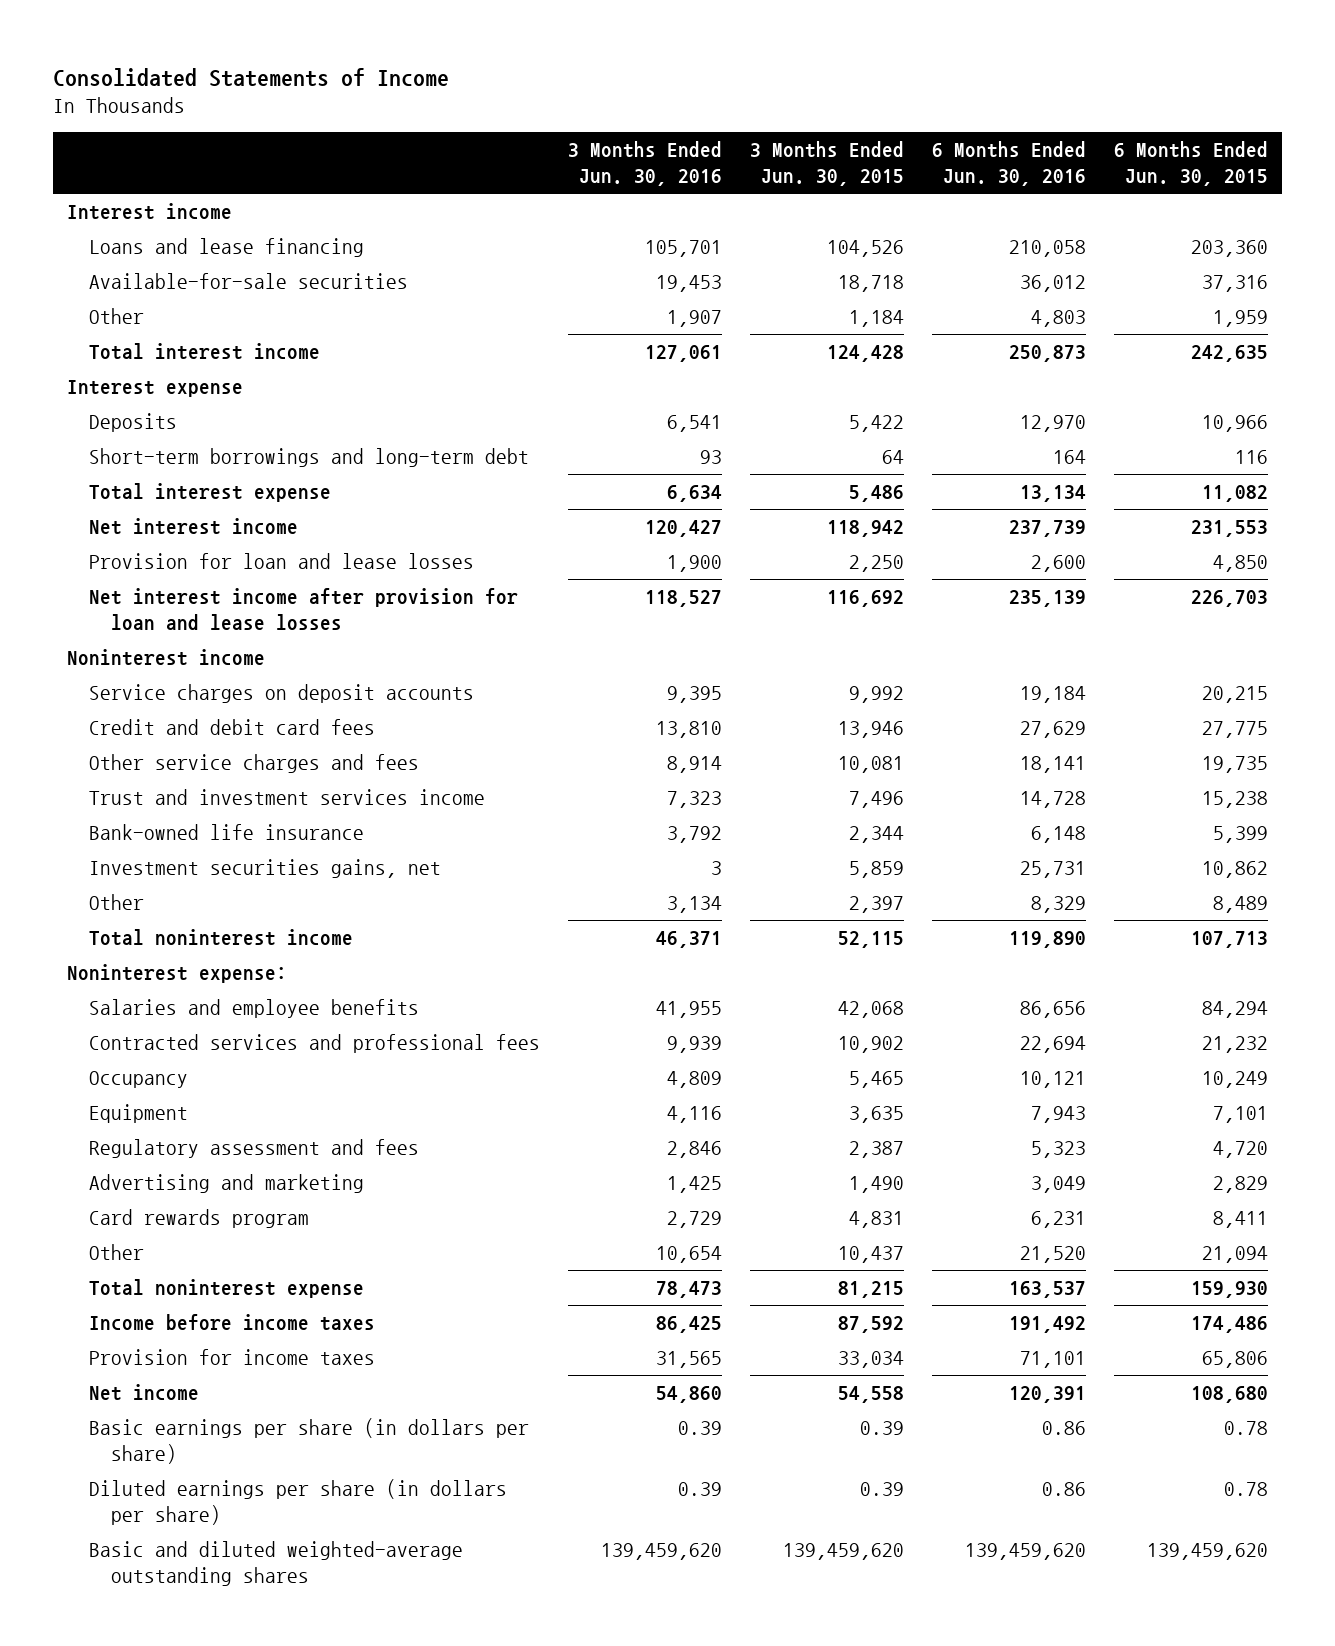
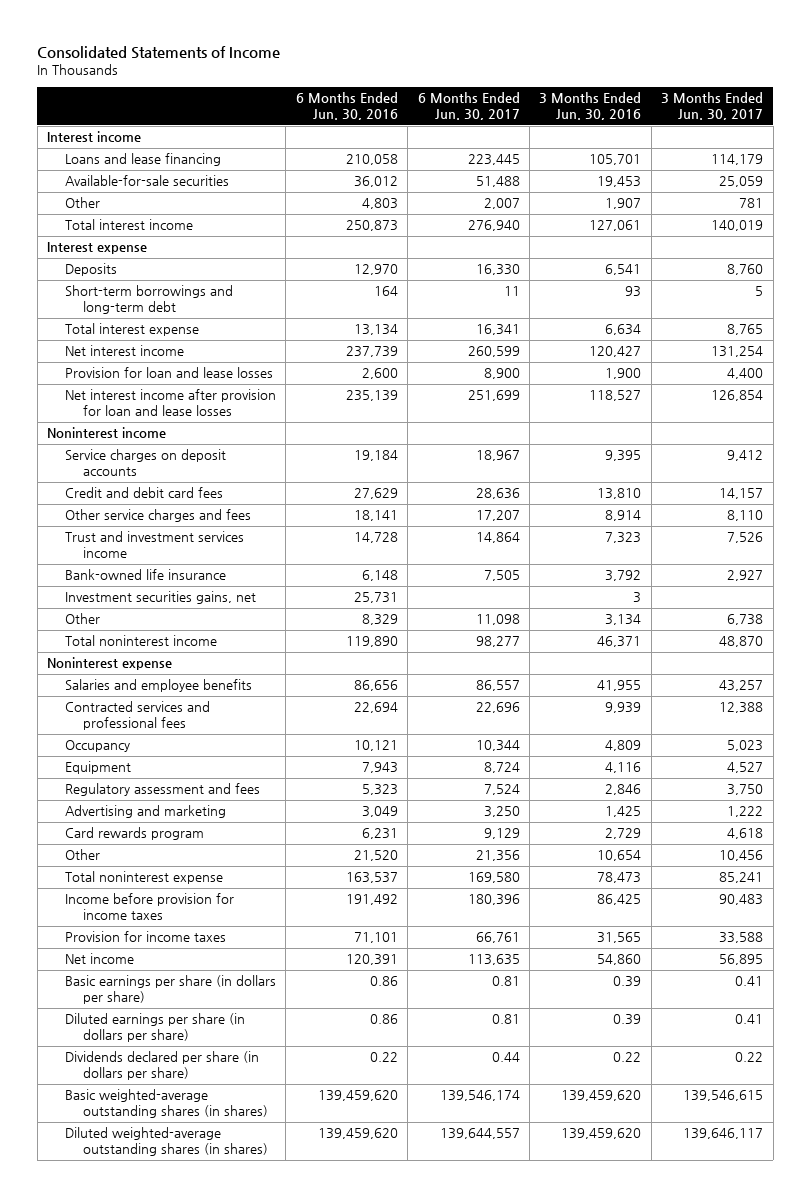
- | 3 Months Ended Jun. 30, 2016 | 3 Months Ended Jun. 30, 2015 | 6 Months Ended Jun. 30, 2016 | 6 Months Ended Jun. 30, 2015
+ | 6 Months Ended Jun. 30, 2016 | 6 Months Ended Jun. 30, 2017 | 3 Months Ended Jun. 30, 2016 | 3 Months Ended Jun. 30, 2017
- Noninterest expense:
+ Noninterest expense
- Income before income taxes | 86,425 | 87,592 | 191,492 | 174,486
+ Income before provision for income taxes | 191,492 | 180,396 | 86,425 | 90,483
- Basic and diluted weighted-average outstanding shares | 139,459,620 | 139,459,620 | 139,459,620 | 139,459,620
+ Dividends declared per share (in dollars per share) | 0.22 | 0.44 | 0.22 | 0.22
+ Basic weighted-average outstanding shares (in shares) | 139,459,620 | 139,546,174 | 139,459,620 | 139,546,615
+ Diluted weighted-average outstanding shares (in shares) | 139,459,620 | 139,644,557 | 139,459,620 | 139,646,117

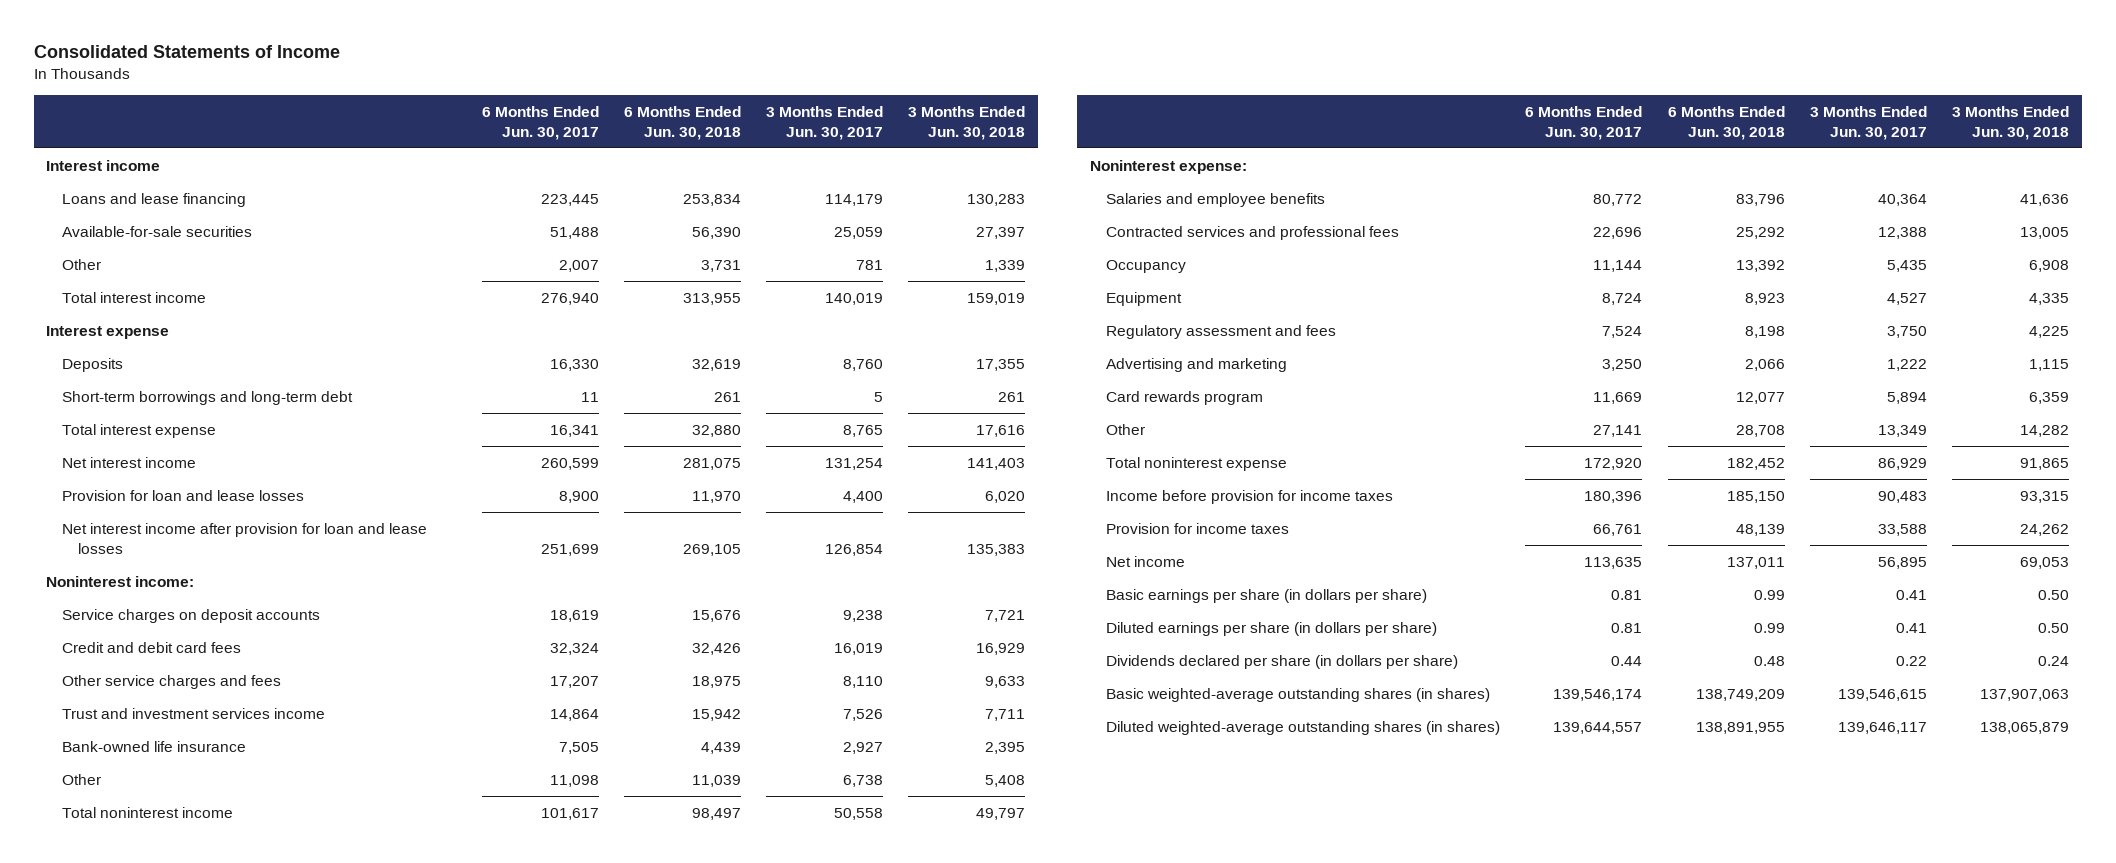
- | 6 Months Ended Jun. 30, 2016 | 6 Months Ended Jun. 30, 2017 | 3 Months Ended Jun. 30, 2016 | 3 Months Ended Jun. 30, 2017
+ | 6 Months Ended Jun. 30, 2017 | 6 Months Ended Jun. 30, 2018 | 3 Months Ended Jun. 30, 2017 | 3 Months Ended Jun. 30, 2018
- Noninterest income
- Service charges on deposit accounts | 19,184 | 18,967 | 9,395 | 9,412
- Credit and debit card fees | 27,629 | 28,636 | 13,810 | 14,157
+ Noninterest income:
+ Service charges on deposit accounts | 18,619 | 15,676 | 9,238 | 7,721
+ Credit and debit card fees | 32,324 | 32,426 | 16,019 | 16,929
- Investment securities gains, net | 25,731 | | 3 |
- Total noninterest income | 119,890 | 98,277 | 46,371 | 48,870
- Noninterest expense
- Salaries and employee benefits | 86,656 | 86,557 | 41,955 | 43,257
+ Total noninterest income | 101,617 | 98,497 | 50,558 | 49,797
+ Noninterest expense:
+ Salaries and employee benefits | 80,772 | 83,796 | 40,364 | 41,636
- Occupancy | 10,121 | 10,344 | 4,809 | 5,023
+ Occupancy | 11,144 | 13,392 | 5,435 | 6,908
- Card rewards program | 6,231 | 9,129 | 2,729 | 4,618
- Other | 21,520 | 21,356 | 10,654 | 10,456
- Total noninterest expense | 163,537 | 169,580 | 78,473 | 85,241
+ Card rewards program | 11,669 | 12,077 | 5,894 | 6,359
+ Other | 27,141 | 28,708 | 13,349 | 14,282
+ Total noninterest expense | 172,920 | 182,452 | 86,929 | 91,865

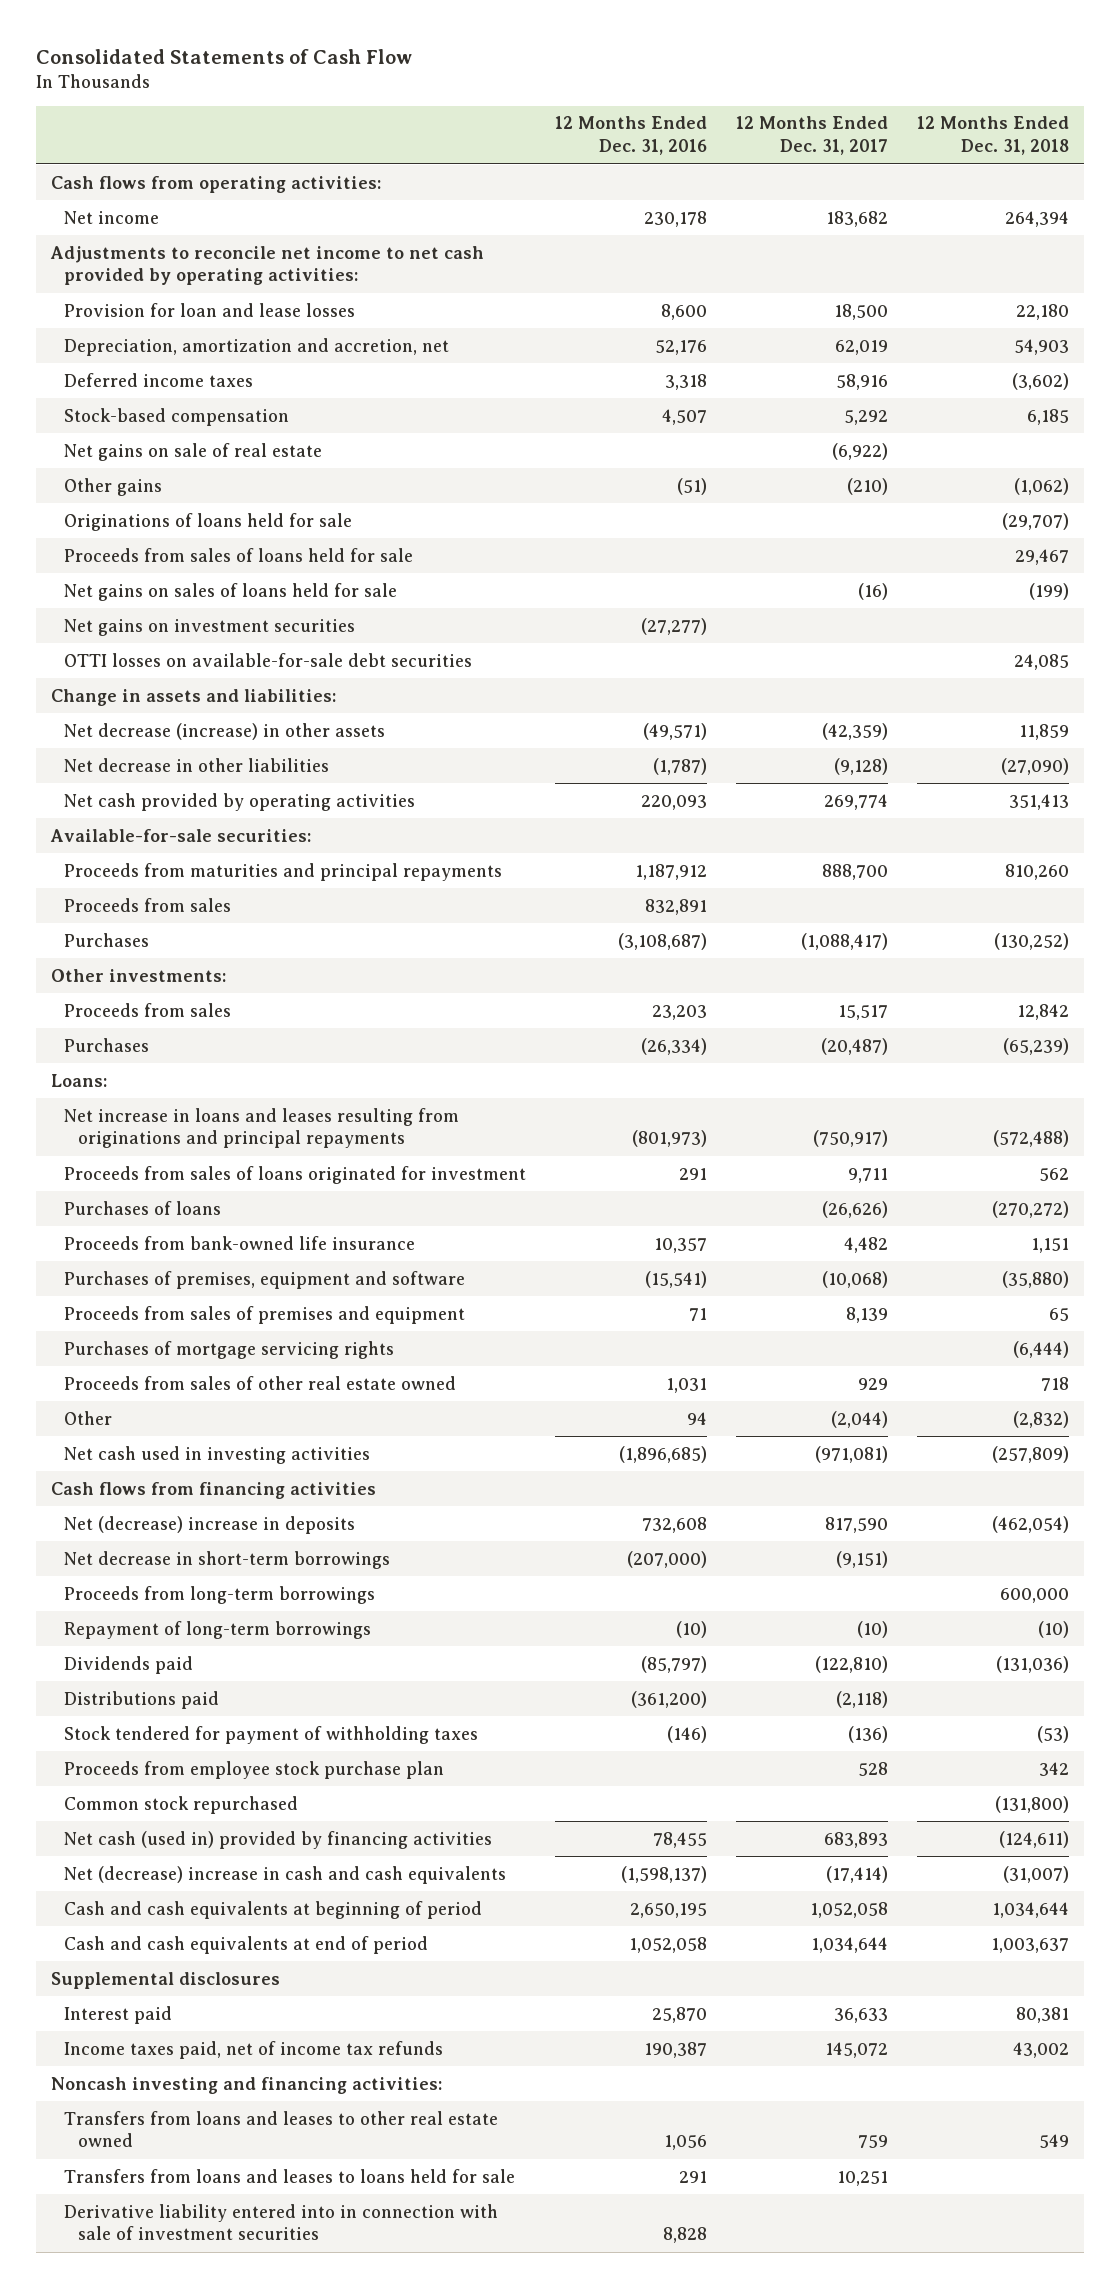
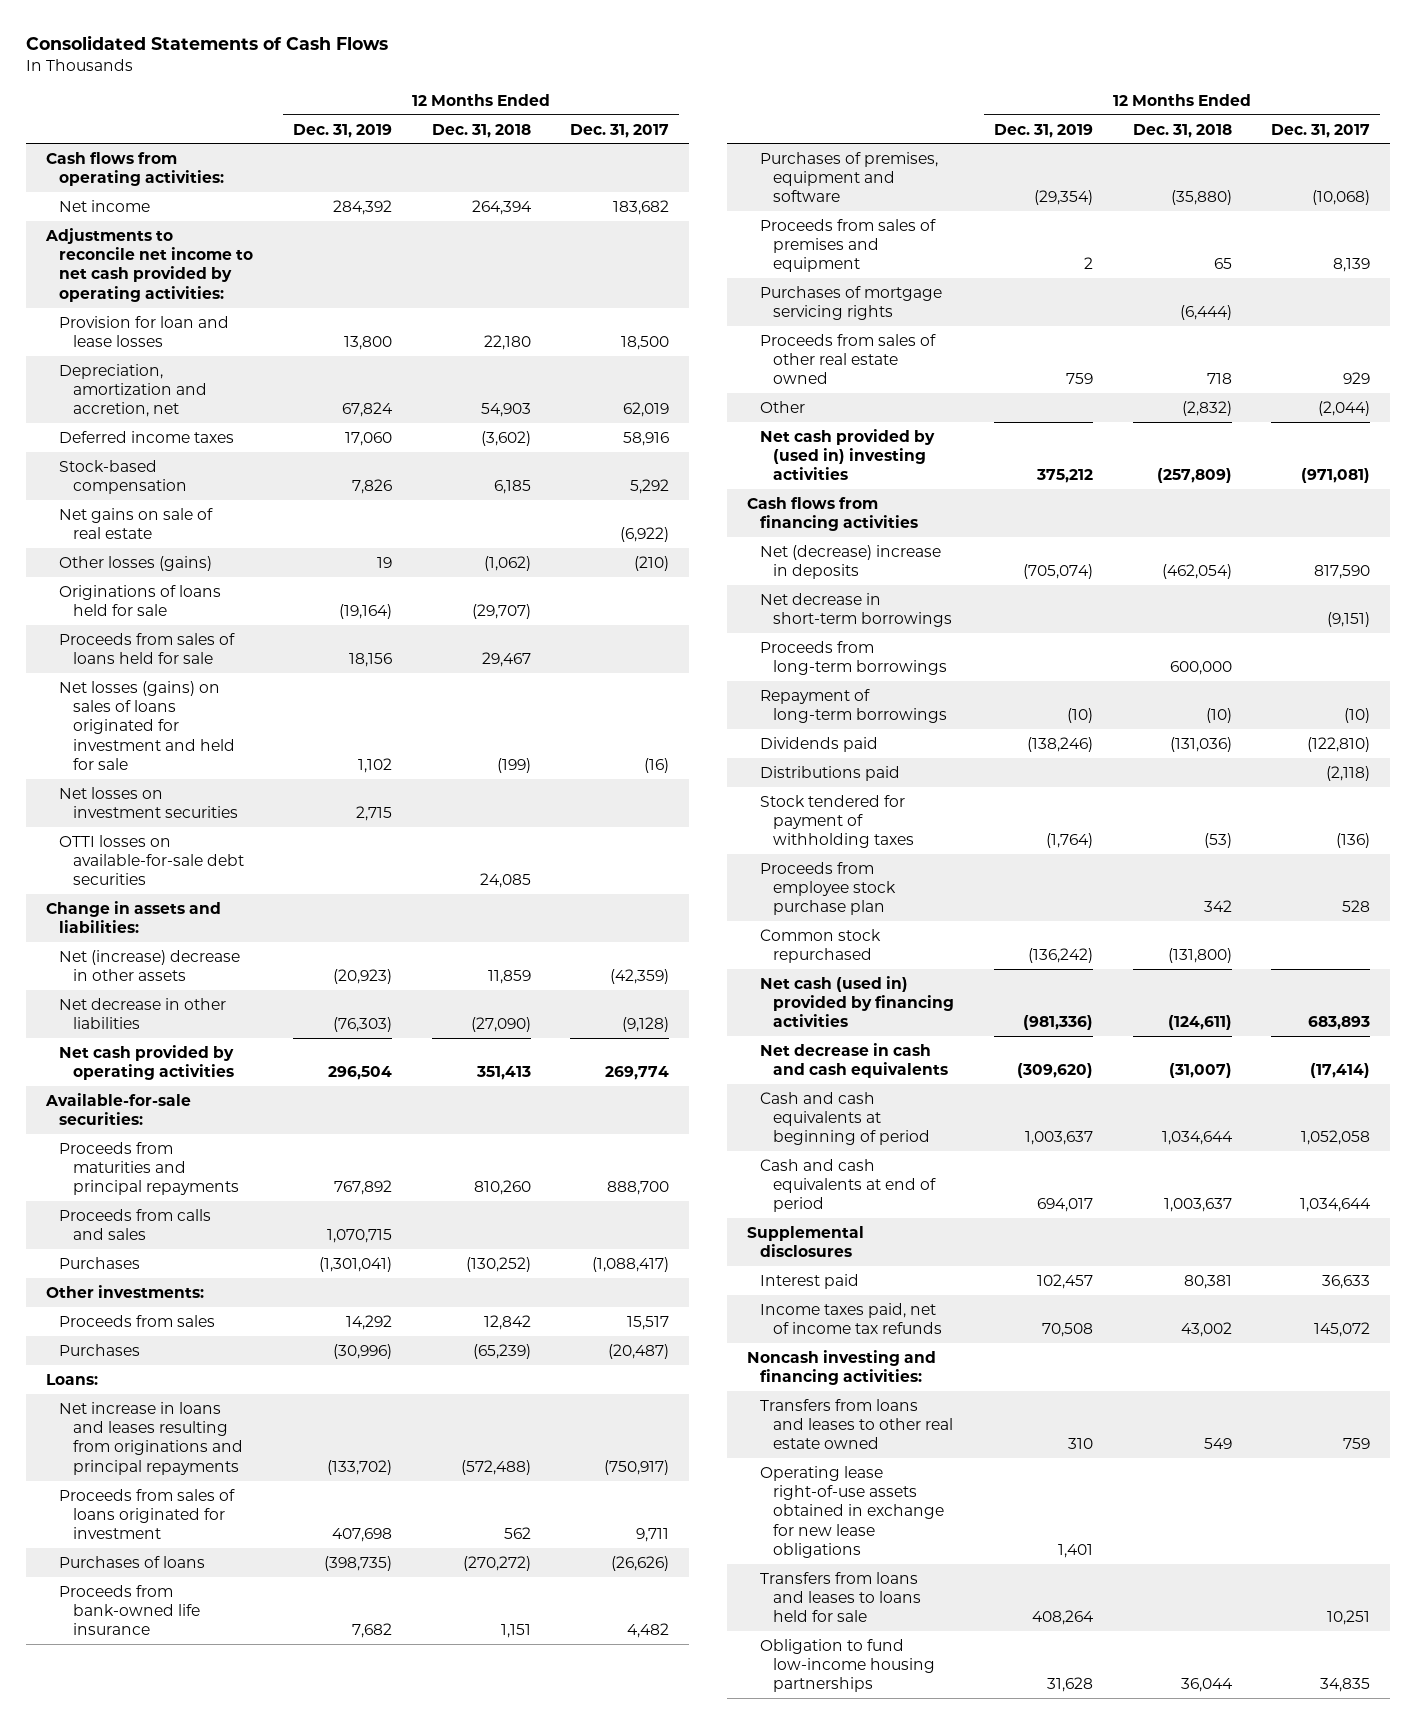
- Consolidated Statements of Cash Flow
+ Consolidated Statements of Cash Flows
- | 12 Months Ended Dec. 31, 2016 | 12 Months Ended Dec. 31, 2017 | 12 Months Ended Dec. 31, 2018
+ | 12 Months Ended Dec. 31, 2019 | 12 Months Ended Dec. 31, 2018 | 12 Months Ended Dec. 31, 2017
- Other gains | (51) | (210) | (1,062)
+ Other losses (gains) | 19 | (1,062) | (210)
- Net gains on sales of loans held for sale | | (16) | (199)
- Net gains on investment securities | (27,277) | |
+ Net losses (gains) on sales of loans originated for investment and held for sale | 1,102 | (199) | (16)
+ Net losses on investment securities | 2,715 | |
- Net decrease (increase) in other assets | (49,571) | (42,359) | 11,859
+ Net (increase) decrease in other assets | (20,923) | 11,859 | (42,359)
- Proceeds from sales | 832,891 | |
+ Proceeds from calls and sales | 1,070,715 | |
- Net cash used in investing activities | (1,896,685) | (971,081) | (257,809)
+ Net cash provided by (used in) investing activities | 375,212 | (257,809) | (971,081)
- Net (decrease) increase in cash and cash equivalents | (1,598,137) | (17,414) | (31,007)
+ Net decrease in cash and cash equivalents | (309,620) | (31,007) | (17,414)
+ Operating lease right-of-use assets obtained in exchange for new lease obligations | 1,401 | |
- Derivative liability entered into in connection with sale of investment securities | 8,828 | |
+ Obligation to fund low-income housing partnerships | 31,628 | 36,044 | 34,835

